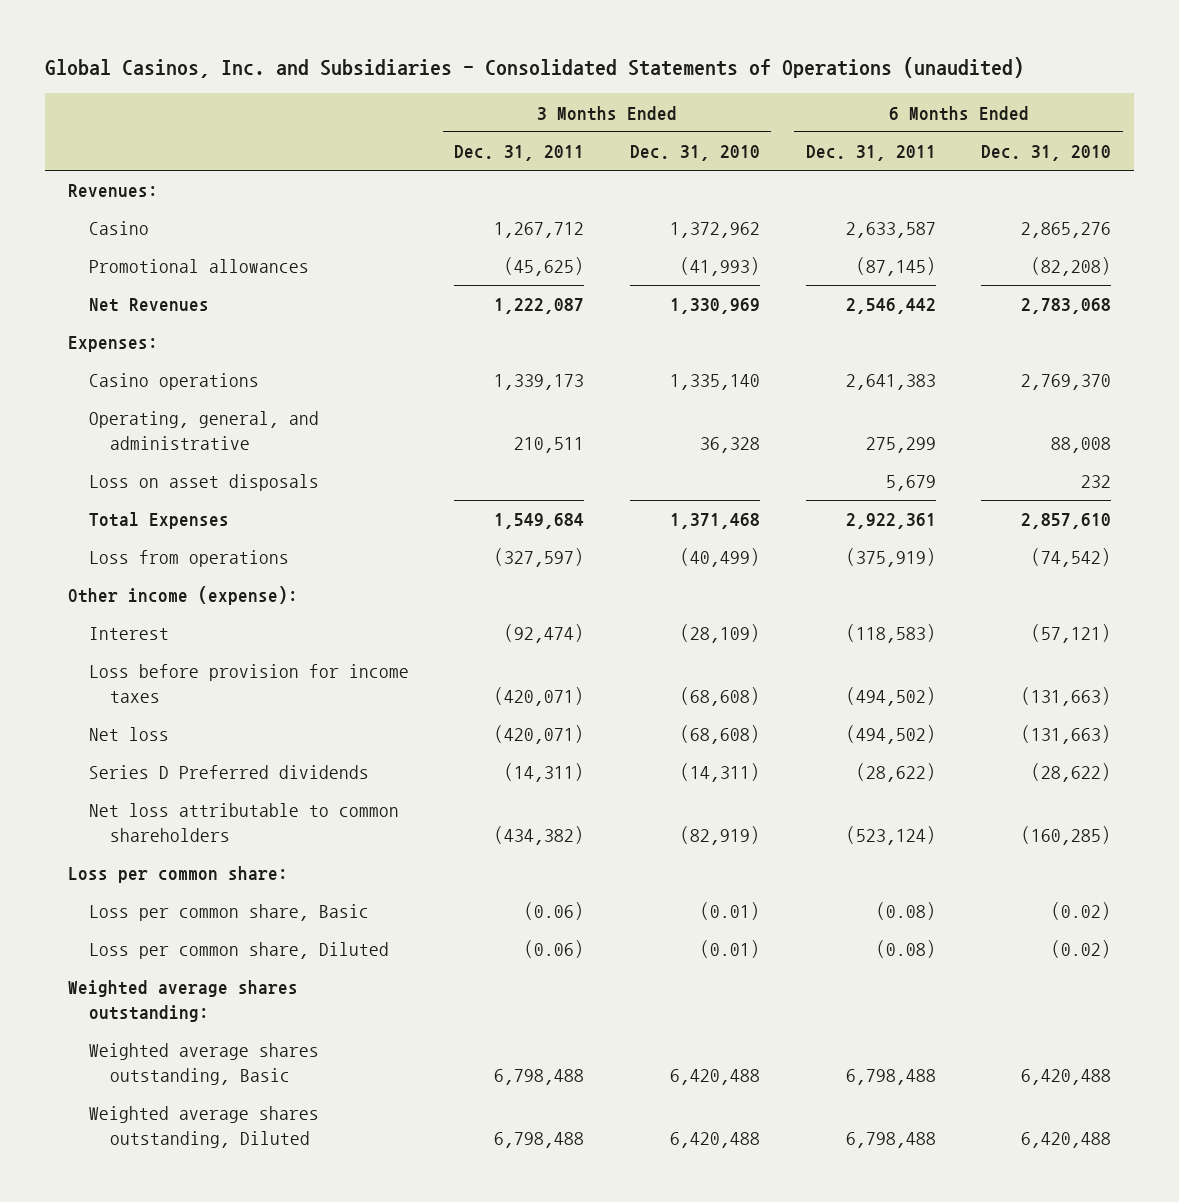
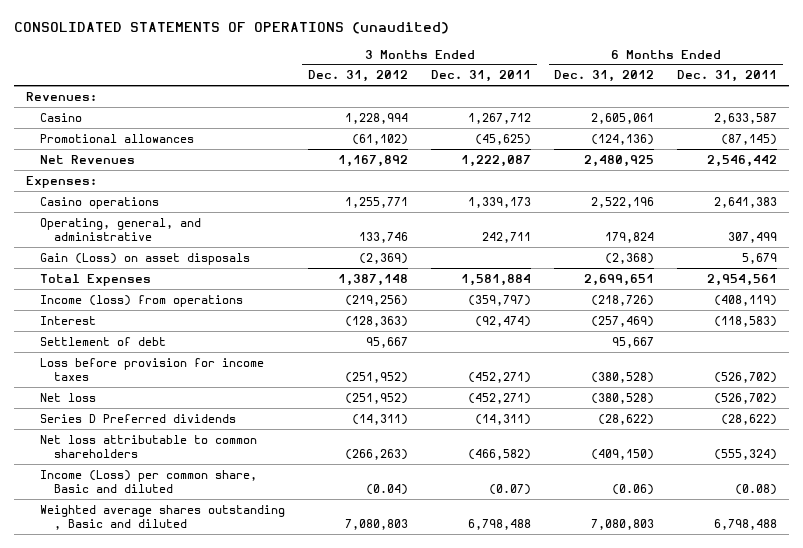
- Global Casinos, Inc. and Subsidiaries - Consolidated Statements of Operations (unaudited)
+ CONSOLIDATED STATEMENTS OF OPERATIONS (unaudited)
- | 3 Months Ended Dec. 31, 2011 | 3 Months Ended Dec. 31, 2010 | 6 Months Ended Dec. 31, 2011 | 6 Months Ended Dec. 31, 2010
+ | 3 Months Ended Dec. 31, 2012 | 3 Months Ended Dec. 31, 2011 | 6 Months Ended Dec. 31, 2012 | 6 Months Ended Dec. 31, 2011
- Operating, general, and administrative | 210,511 | 36,328 | 275,299 | 88,008
- Loss on asset disposals | | | 5,679 | 232
- Total Expenses | 1,549,684 | 1,371,468 | 2,922,361 | 2,857,610
- Loss from operations | (327,597) | (40,499) | (375,919) | (74,542)
- Other income (expense):
+ Operating, general, and administrative | 133,746 | 242,711 | 179,824 | 307,499
+ Gain (Loss) on asset disposals | (2,369) | | (2,368) | 5,679
+ Total Expenses | 1,387,148 | 1,581,884 | 2,699,651 | 2,954,561
+ Income (loss) from operations | (219,256) | (359,797) | (218,726) | (408,119)
- Loss before provision for income taxes | (420,071) | (68,608) | (494,502) | (131,663)
- Net loss | (420,071) | (68,608) | (494,502) | (131,663)
+ Settlement of debt | 95,667 | | 95,667 |
+ Loss before provision for income taxes | (251,952) | (452,271) | (380,528) | (526,702)
+ Net loss | (251,952) | (452,271) | (380,528) | (526,702)
- Net loss attributable to common shareholders | (434,382) | (82,919) | (523,124) | (160,285)
- Loss per common share:
- Loss per common share, Basic | (0.06) | (0.01) | (0.08) | (0.02)
- Loss per common share, Diluted | (0.06) | (0.01) | (0.08) | (0.02)
- Weighted average shares outstanding:
- Weighted average shares outstanding, Basic | 6,798,488 | 6,420,488 | 6,798,488 | 6,420,488
- Weighted average shares outstanding, Diluted | 6,798,488 | 6,420,488 | 6,798,488 | 6,420,488
+ Net loss attributable to common shareholders | (266,263) | (466,582) | (409,150) | (555,324)
+ Income (Loss) per common share, Basic and diluted | (0.04) | (0.07) | (0.06) | (0.08)
+ Weighted average shares outstanding , Basic and diluted | 7,080,803 | 6,798,488 | 7,080,803 | 6,798,488

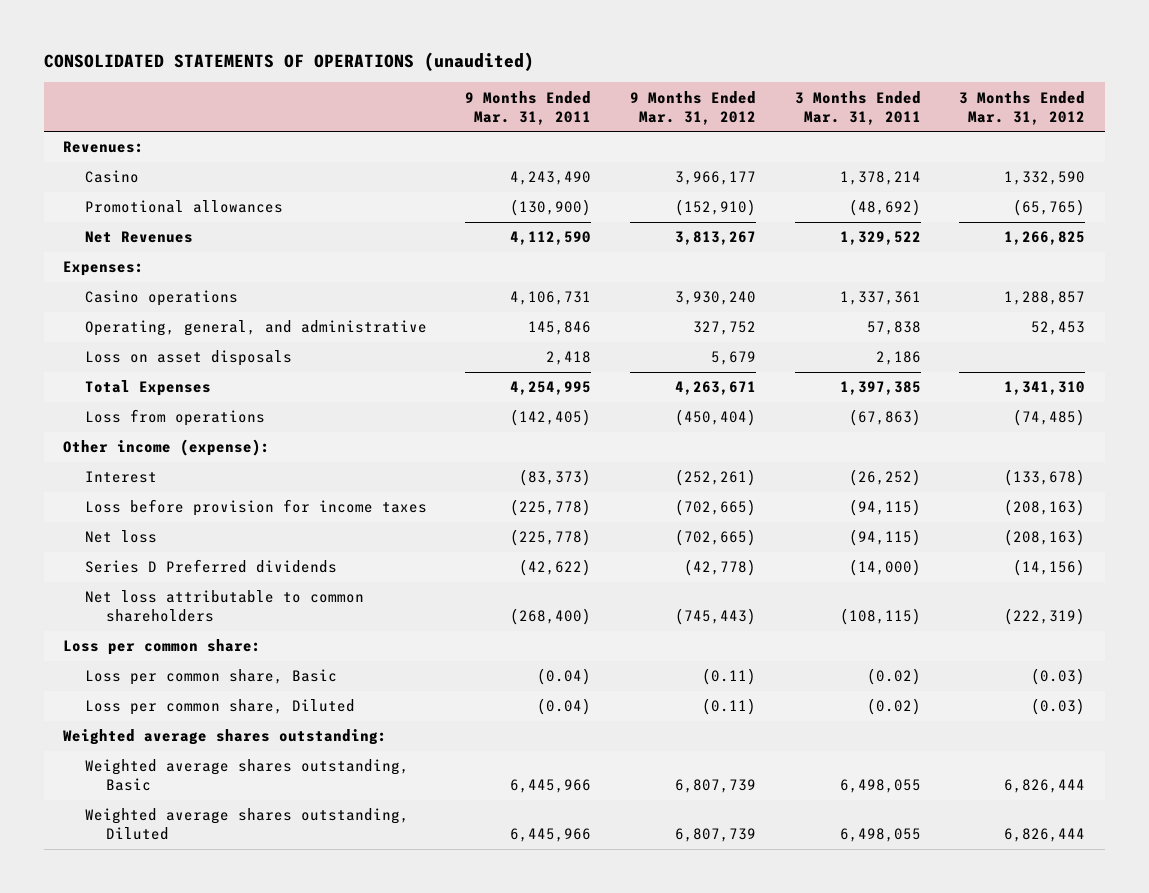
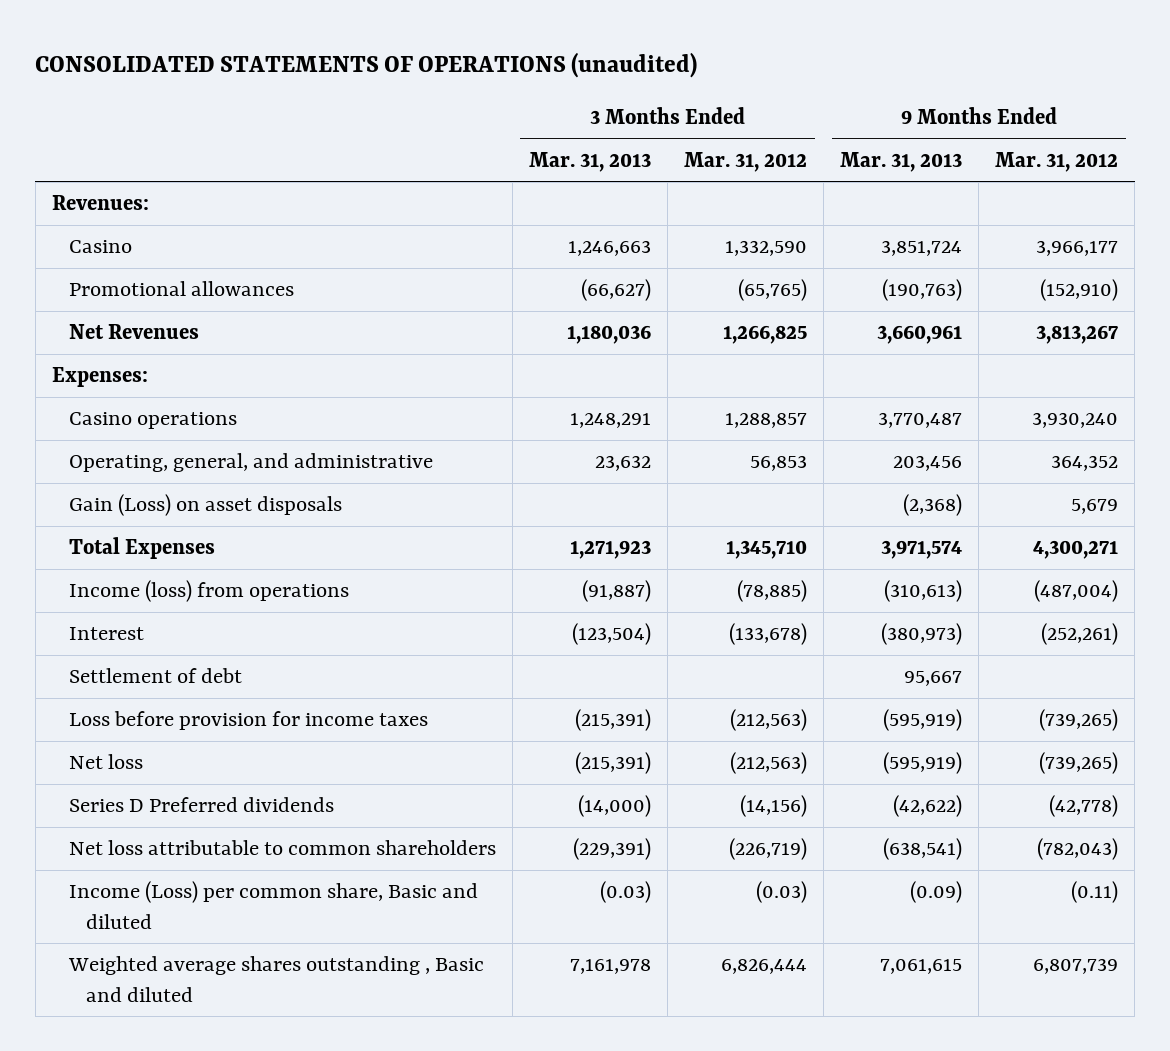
- | 9 Months Ended Mar. 31, 2011 | 9 Months Ended Mar. 31, 2012 | 3 Months Ended Mar. 31, 2011 | 3 Months Ended Mar. 31, 2012
+ | 3 Months Ended Mar. 31, 2013 | 3 Months Ended Mar. 31, 2012 | 9 Months Ended Mar. 31, 2013 | 9 Months Ended Mar. 31, 2012
- Operating, general, and administrative | 145,846 | 327,752 | 57,838 | 52,453
- Loss on asset disposals | 2,418 | 5,679 | 2,186 |
- Total Expenses | 4,254,995 | 4,263,671 | 1,397,385 | 1,341,310
- Loss from operations | (142,405) | (450,404) | (67,863) | (74,485)
- Other income (expense):
+ Operating, general, and administrative | 23,632 | 56,853 | 203,456 | 364,352
+ Gain (Loss) on asset disposals | | | (2,368) | 5,679
+ Total Expenses | 1,271,923 | 1,345,710 | 3,971,574 | 4,300,271
+ Income (loss) from operations | (91,887) | (78,885) | (310,613) | (487,004)
- Loss before provision for income taxes | (225,778) | (702,665) | (94,115) | (208,163)
- Net loss | (225,778) | (702,665) | (94,115) | (208,163)
+ Settlement of debt | | | 95,667 |
+ Loss before provision for income taxes | (215,391) | (212,563) | (595,919) | (739,265)
+ Net loss | (215,391) | (212,563) | (595,919) | (739,265)
- Net loss attributable to common shareholders | (268,400) | (745,443) | (108,115) | (222,319)
- Loss per common share:
- Loss per common share, Basic | (0.04) | (0.11) | (0.02) | (0.03)
- Loss per common share, Diluted | (0.04) | (0.11) | (0.02) | (0.03)
- Weighted average shares outstanding:
- Weighted average shares outstanding, Basic | 6,445,966 | 6,807,739 | 6,498,055 | 6,826,444
- Weighted average shares outstanding, Diluted | 6,445,966 | 6,807,739 | 6,498,055 | 6,826,444
+ Net loss attributable to common shareholders | (229,391) | (226,719) | (638,541) | (782,043)
+ Income (Loss) per common share, Basic and diluted | (0.03) | (0.03) | (0.09) | (0.11)
+ Weighted average shares outstanding , Basic and diluted | 7,161,978 | 6,826,444 | 7,061,615 | 6,807,739

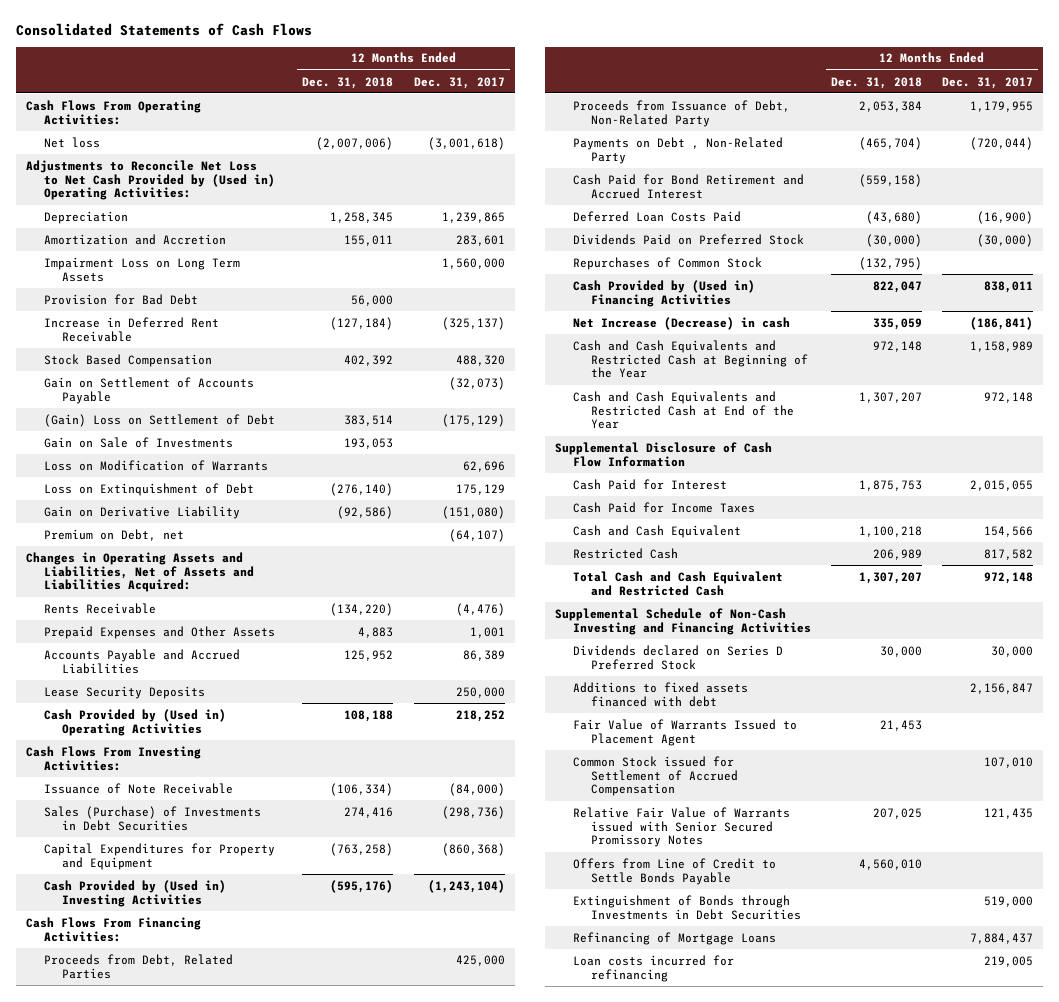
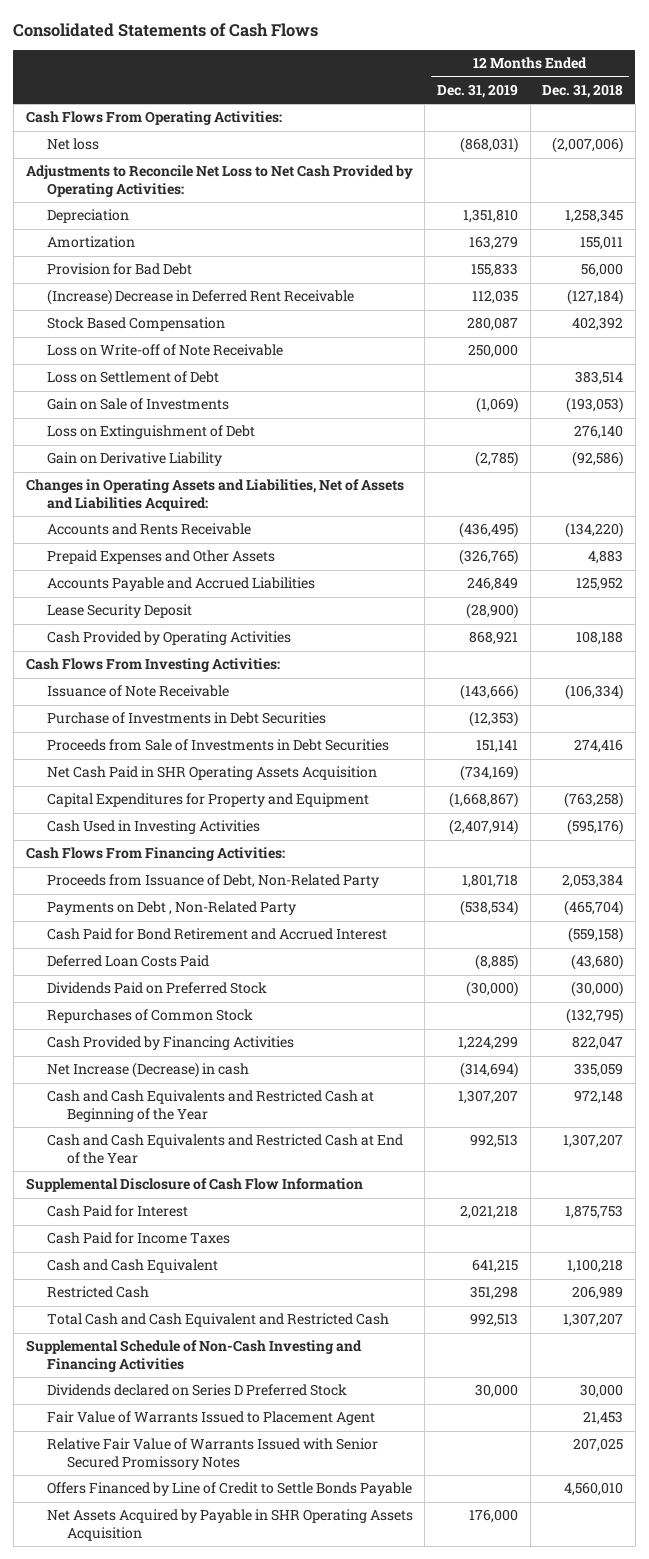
- | 12 Months Ended Dec. 31, 2018 | 12 Months Ended Dec. 31, 2017
+ | 12 Months Ended Dec. 31, 2019 | 12 Months Ended Dec. 31, 2018
- Adjustments to Reconcile Net Loss to Net Cash Provided by (Used in) Operating Activities:
+ Adjustments to Reconcile Net Loss to Net Cash Provided by Operating Activities:
- Amortization and Accretion | 155,011 | 283,601
- Impairment Loss on Long Term Assets | | 1,560,000
+ Amortization | 163,279 | 155,011
- Increase in Deferred Rent Receivable | (127,184) | (325,137)
+ (Increase) Decrease in Deferred Rent Receivable | 112,035 | (127,184)
- Gain on Settlement of Accounts Payable | | (32,073)
- (Gain) Loss on Settlement of Debt | 383,514 | (175,129)
- Gain on Sale of Investments | 193,053 |
- Loss on Modification of Warrants | | 62,696
- Loss on Extinquishment of Debt | (276,140) | 175,129
+ Loss on Write-off of Note Receivable | 250,000 |
+ Loss on Settlement of Debt | | 383,514
+ Gain on Sale of Investments | (1,069) | (193,053)
+ Loss on Extinguishment of Debt | | 276,140
- Premium on Debt, net | | (64,107)
- Rents Receivable | (134,220) | (4,476)
+ Accounts and Rents Receivable | (436,495) | (134,220)
- Lease Security Deposits | | 250,000
- Cash Provided by (Used in) Operating Activities | 108,188 | 218,252
+ Lease Security Deposit | (28,900) |
+ Cash Provided by Operating Activities | 868,921 | 108,188
- Sales (Purchase) of Investments in Debt Securities | 274,416 | (298,736)
+ Purchase of Investments in Debt Securities | (12,353) |
+ Proceeds from Sale of Investments in Debt Securities | 151,141 | 274,416
+ Net Cash Paid in SHR Operating Assets Acquisition | (734,169) |
- Cash Provided by (Used in) Investing Activities | (595,176) | (1,243,104)
+ Cash Used in Investing Activities | (2,407,914) | (595,176)
- Proceeds from Debt, Related Parties | | 425,000
- Cash Provided by (Used in) Financing Activities | 822,047 | 838,011
+ Cash Provided by Financing Activities | 1,224,299 | 822,047
- Additions to fixed assets financed with debt | | 2,156,847
- Common Stock issued for Settlement of Accrued Compensation | | 107,010
- Relative Fair Value of Warrants issued with Senior Secured Promissory Notes | 207,025 | 121,435
- Offers from Line of Credit to Settle Bonds Payable | 4,560,010 |
- Extinguishment of Bonds through Investments in Debt Securities | | 519,000
- Refinancing of Mortgage Loans | | 7,884,437
- Loan costs incurred for refinancing | | 219,005
+ Relative Fair Value of Warrants Issued with Senior Secured Promissory Notes | | 207,025
+ Offers Financed by Line of Credit to Settle Bonds Payable | | 4,560,010
+ Net Assets Acquired by Payable in SHR Operating Assets Acquisition | 176,000 |

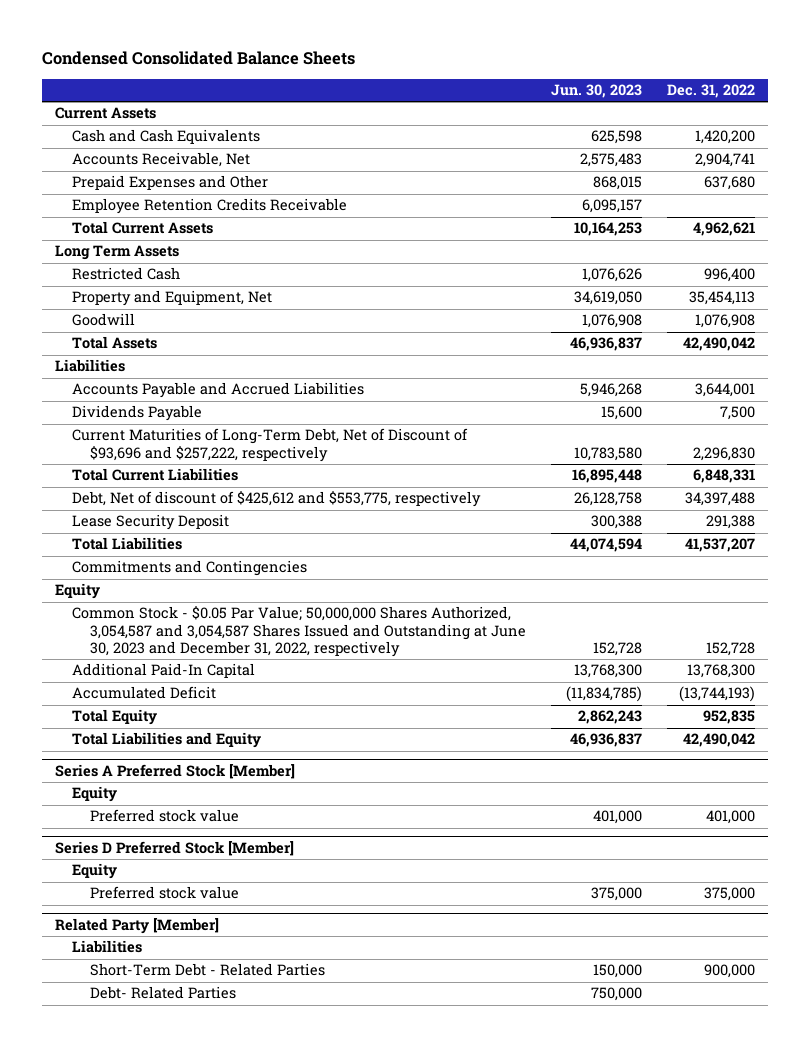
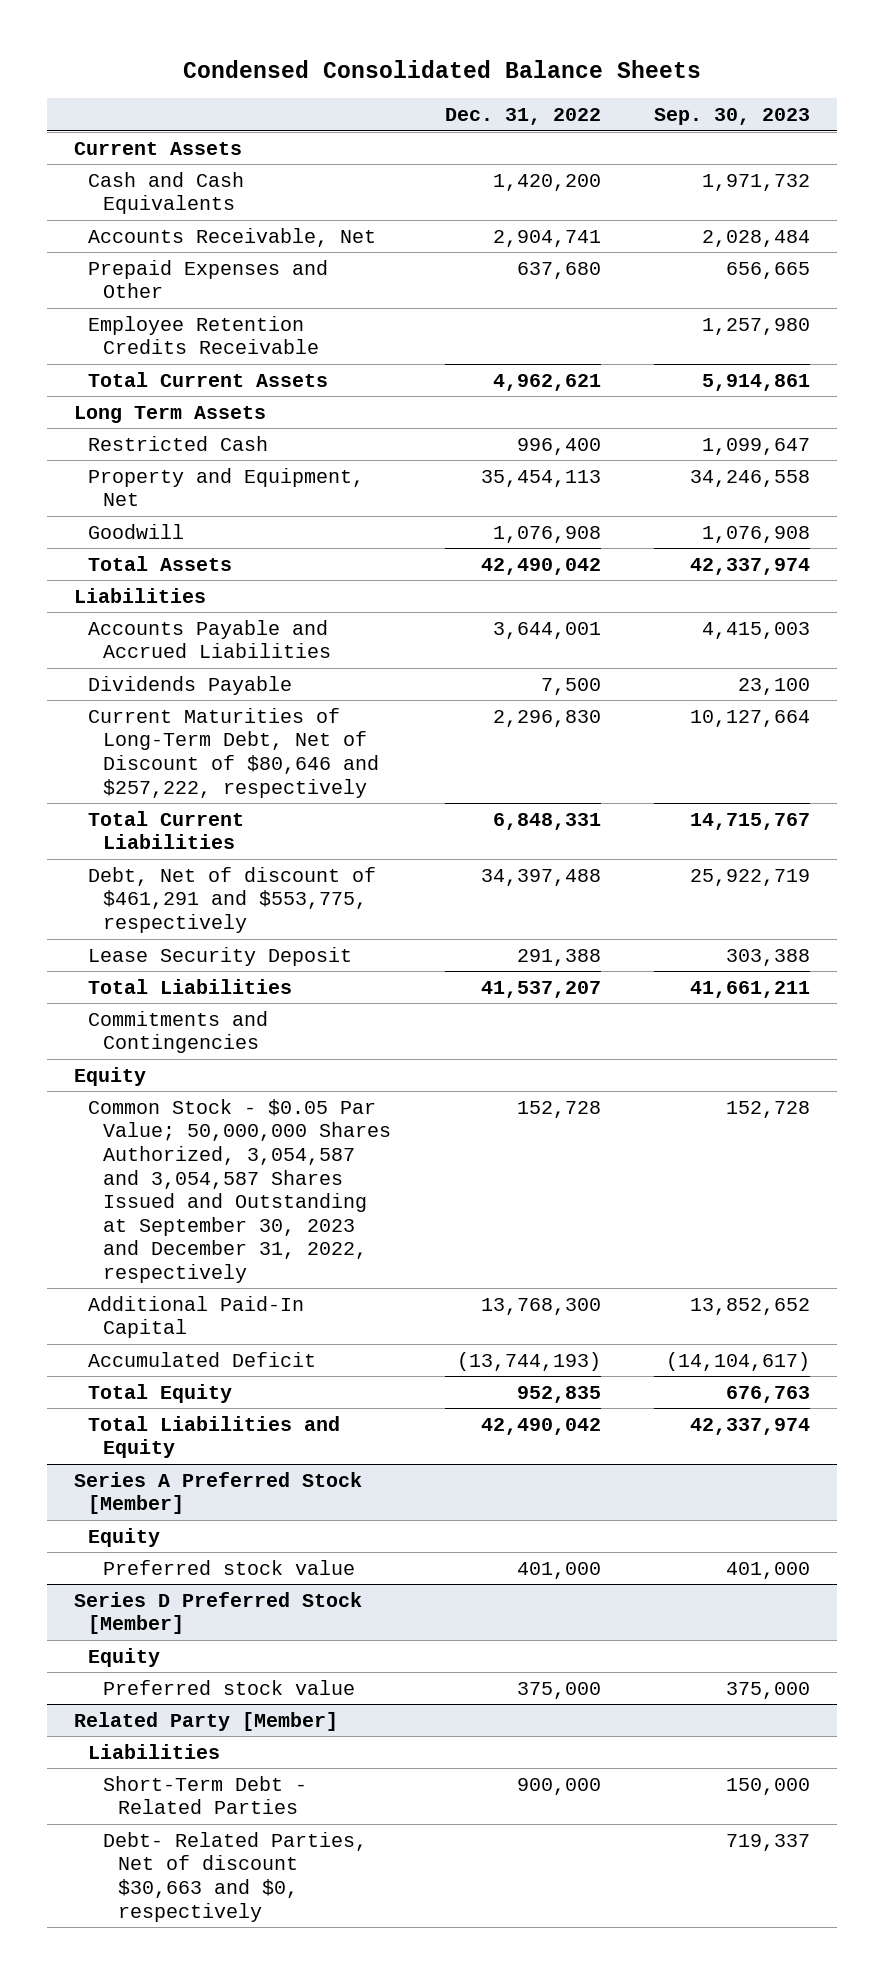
- | Jun. 30, 2023 | Dec. 31, 2022
+ | Dec. 31, 2022 | Sep. 30, 2023
- Current Maturities of Long-Term Debt, Net of Discount of $93,696 and $257,222, respectively | 10,783,580 | 2,296,830
+ Current Maturities of Long-Term Debt, Net of Discount of $80,646 and $257,222, respectively | 2,296,830 | 10,127,664
- Debt, Net of discount of $425,612 and $553,775, respectively | 26,128,758 | 34,397,488
+ Debt, Net of discount of $461,291 and $553,775, respectively | 34,397,488 | 25,922,719
- Common Stock - $0.05 Par Value; 50,000,000 Shares Authorized, 3,054,587 and 3,054,587 Shares Issued and Outstanding at June 30, 2023 and December 31, 2022, respectively | 152,728 | 152,728
+ Common Stock - $0.05 Par Value; 50,000,000 Shares Authorized, 3,054,587 and 3,054,587 Shares Issued and Outstanding at September 30, 2023 and December 31, 2022, respectively | 152,728 | 152,728
@ Related Party [Member]
- Debt- Related Parties | 750,000 |
+ Debt- Related Parties, Net of discount $30,663 and $0, respectively | | 719,337

